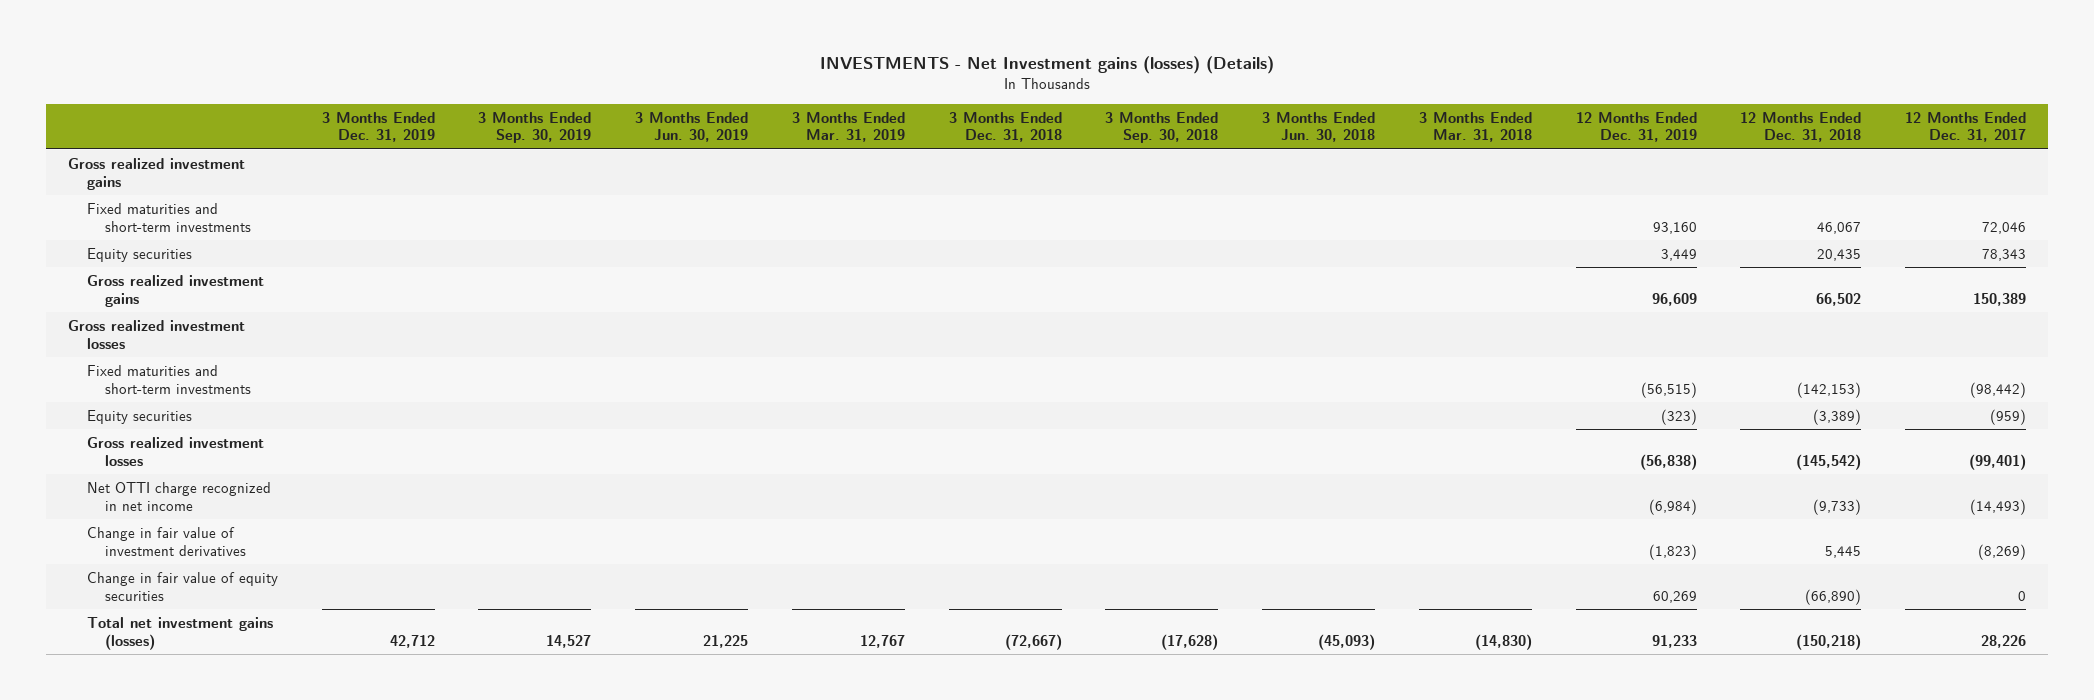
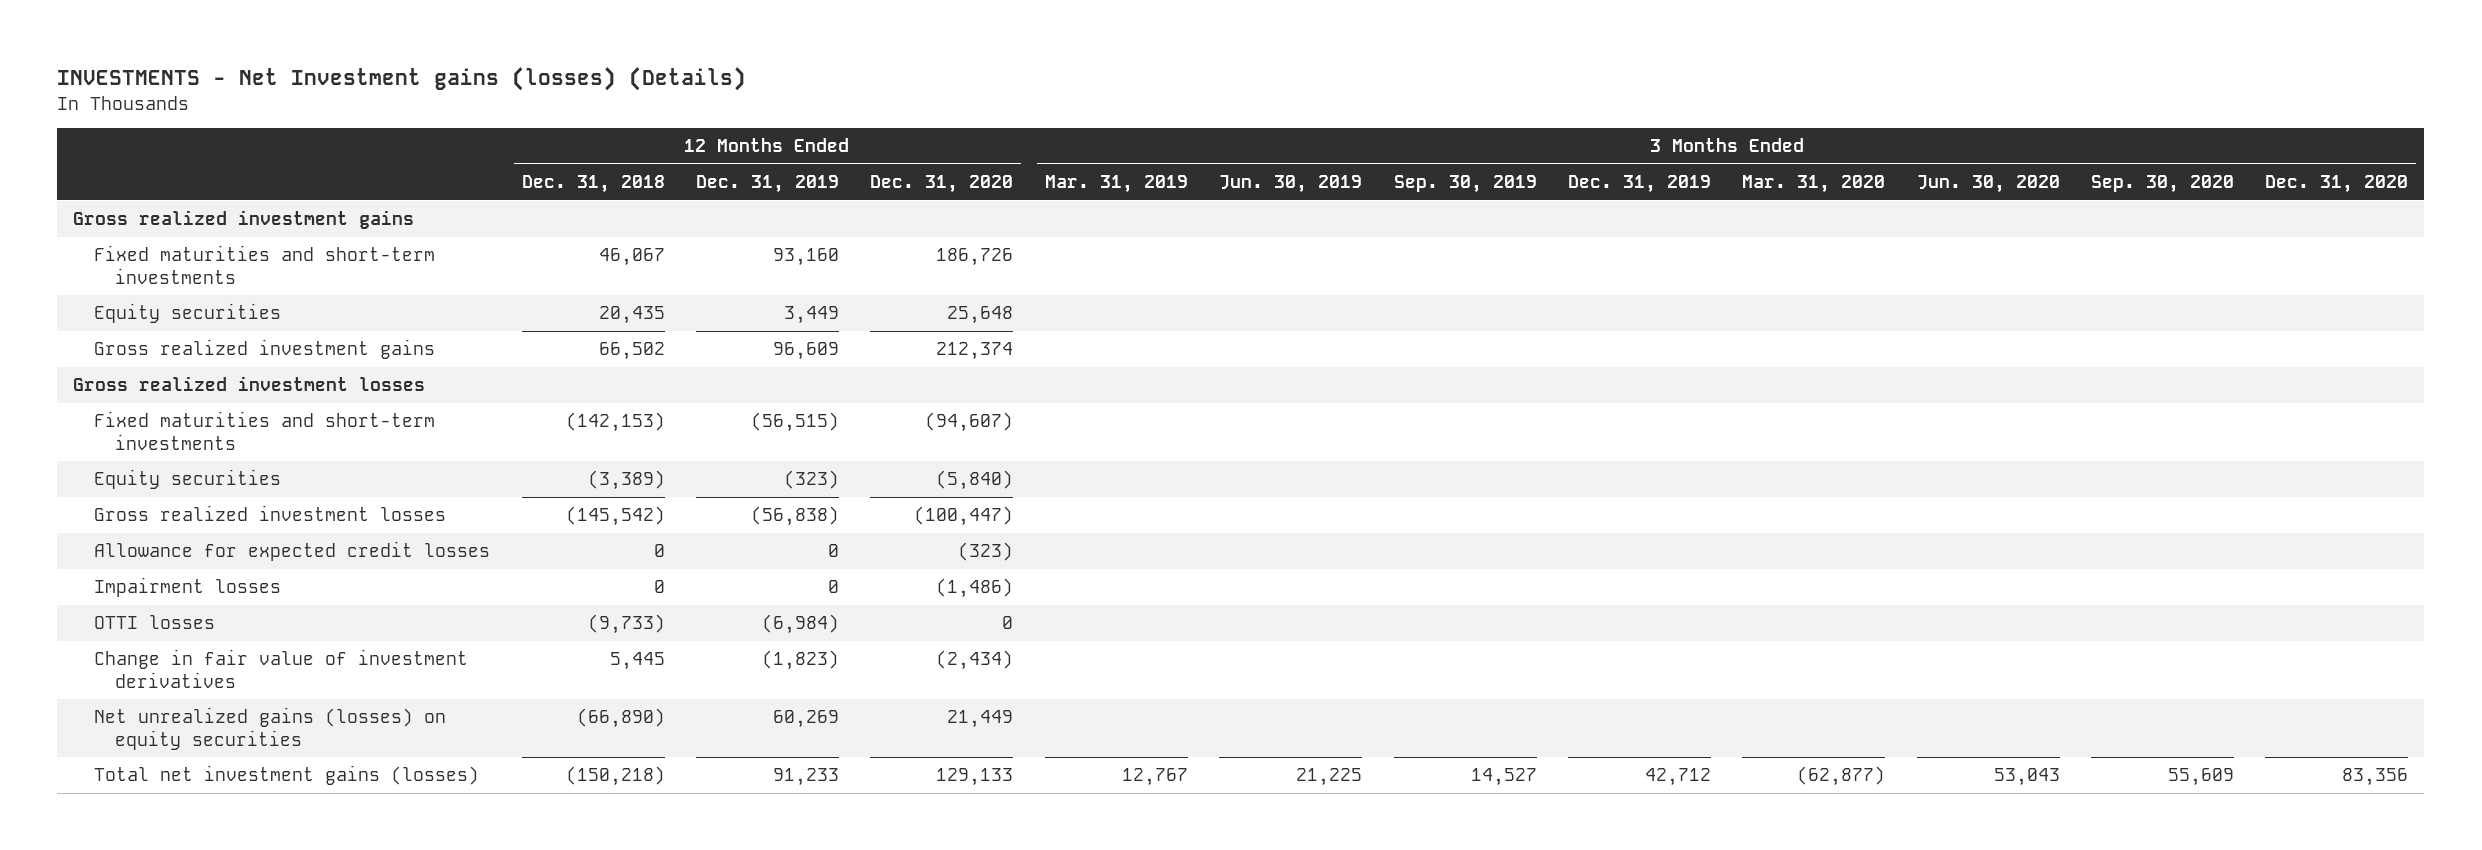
- | 3 Months Ended Dec. 31, 2019 | 3 Months Ended Sep. 30, 2019 | 3 Months Ended Jun. 30, 2019 | 3 Months Ended Mar. 31, 2019 | 3 Months Ended Dec. 31, 2018 | 3 Months Ended Sep. 30, 2018 | 3 Months Ended Jun. 30, 2018 | 3 Months Ended Mar. 31, 2018 | 12 Months Ended Dec. 31, 2019 | 12 Months Ended Dec. 31, 2018 | 12 Months Ended Dec. 31, 2017
+ | 12 Months Ended Dec. 31, 2018 | 12 Months Ended Dec. 31, 2019 | 12 Months Ended Dec. 31, 2020 | 3 Months Ended Mar. 31, 2019 | 3 Months Ended Jun. 30, 2019 | 3 Months Ended Sep. 30, 2019 | 3 Months Ended Dec. 31, 2019 | 3 Months Ended Mar. 31, 2020 | 3 Months Ended Jun. 30, 2020 | 3 Months Ended Sep. 30, 2020 | 3 Months Ended Dec. 31, 2020
- Net OTTI charge recognized in net income | | | | | | | | | (6,984) | (9,733) | (14,493)
+ Allowance for expected credit losses | 0 | 0 | (323) | | | | | | | |
+ Impairment losses | 0 | 0 | (1,486) | | | | | | | |
+ OTTI losses | (9,733) | (6,984) | 0 | | | | | | | |
- Change in fair value of equity securities | | | | | | | | | 60,269 | (66,890) | 0
+ Net unrealized gains (losses) on equity securities | (66,890) | 60,269 | 21,449 | | | | | | | |

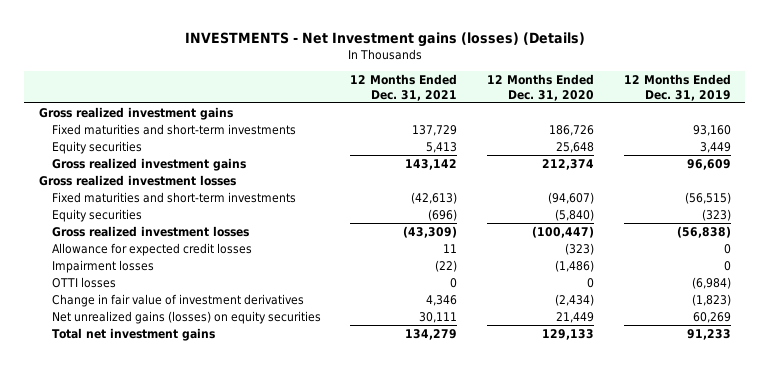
- | 12 Months Ended Dec. 31, 2018 | 12 Months Ended Dec. 31, 2019 | 12 Months Ended Dec. 31, 2020 | 3 Months Ended Mar. 31, 2019 | 3 Months Ended Jun. 30, 2019 | 3 Months Ended Sep. 30, 2019 | 3 Months Ended Dec. 31, 2019 | 3 Months Ended Mar. 31, 2020 | 3 Months Ended Jun. 30, 2020 | 3 Months Ended Sep. 30, 2020 | 3 Months Ended Dec. 31, 2020
+ | 12 Months Ended Dec. 31, 2021 | 12 Months Ended Dec. 31, 2020 | 12 Months Ended Dec. 31, 2019
- Total net investment gains (losses) | (150,218) | 91,233 | 129,133 | 12,767 | 21,225 | 14,527 | 42,712 | (62,877) | 53,043 | 55,609 | 83,356
+ Total net investment gains | 134,279 | 129,133 | 91,233

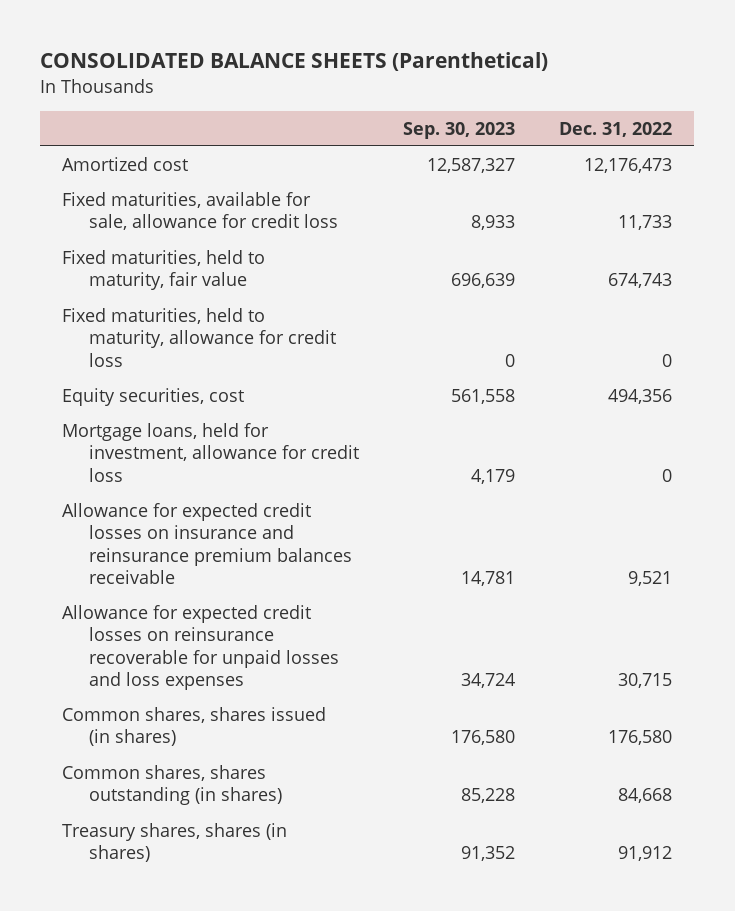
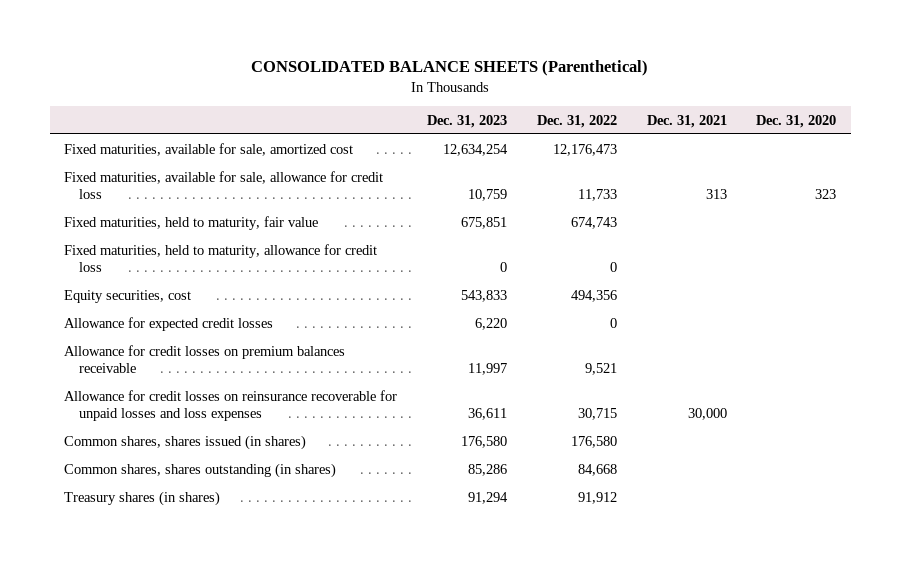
- | Sep. 30, 2023 | Dec. 31, 2022
+ | Dec. 31, 2023 | Dec. 31, 2022 | Dec. 31, 2021 | Dec. 31, 2020
- Amortized cost | 12,587,327 | 12,176,473
+ Fixed maturities, available for sale, amortized cost | 12,634,254 | 12,176,473 | |
- Mortgage loans, held for investment, allowance for credit loss | 4,179 | 0
- Allowance for expected credit losses on insurance and reinsurance premium balances receivable | 14,781 | 9,521
- Allowance for expected credit losses on reinsurance recoverable for unpaid losses and loss expenses | 34,724 | 30,715
+ Allowance for expected credit losses | 6,220 | 0 | |
+ Allowance for credit losses on premium balances receivable | 11,997 | 9,521 | |
+ Allowance for credit losses on reinsurance recoverable for unpaid losses and loss expenses | 36,611 | 30,715 | 30,000 |
- Treasury shares, shares (in shares) | 91,352 | 91,912
+ Treasury shares (in shares) | 91,294 | 91,912 | |

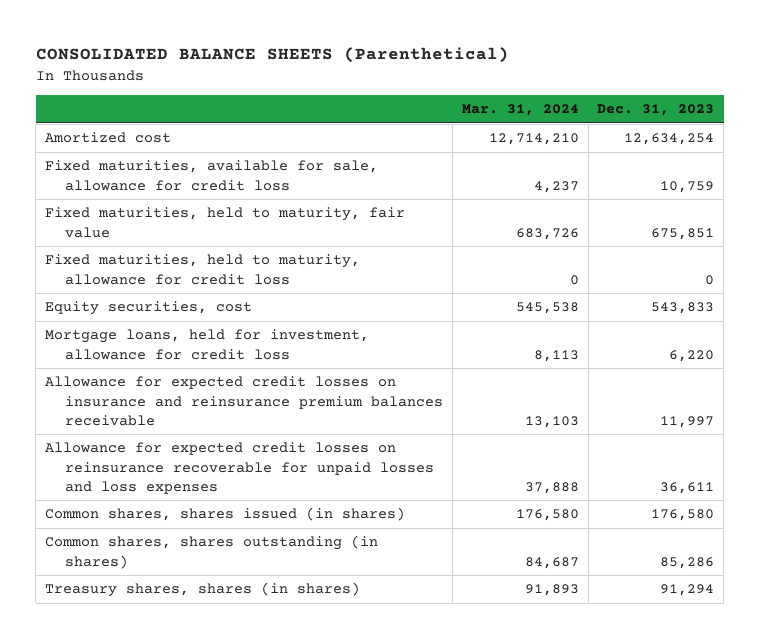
- | Dec. 31, 2023 | Dec. 31, 2022 | Dec. 31, 2021 | Dec. 31, 2020
+ | Mar. 31, 2024 | Dec. 31, 2023
- Fixed maturities, available for sale, amortized cost | 12,634,254 | 12,176,473 | |
+ Amortized cost | 12,714,210 | 12,634,254
- Allowance for expected credit losses | 6,220 | 0 | |
- Allowance for credit losses on premium balances receivable | 11,997 | 9,521 | |
- Allowance for credit losses on reinsurance recoverable for unpaid losses and loss expenses | 36,611 | 30,715 | 30,000 |
+ Mortgage loans, held for investment, allowance for credit loss | 8,113 | 6,220
+ Allowance for expected credit losses on insurance and reinsurance premium balances receivable | 13,103 | 11,997
+ Allowance for expected credit losses on reinsurance recoverable for unpaid losses and loss expenses | 37,888 | 36,611
- Treasury shares (in shares) | 91,294 | 91,912 | |
+ Treasury shares, shares (in shares) | 91,893 | 91,294

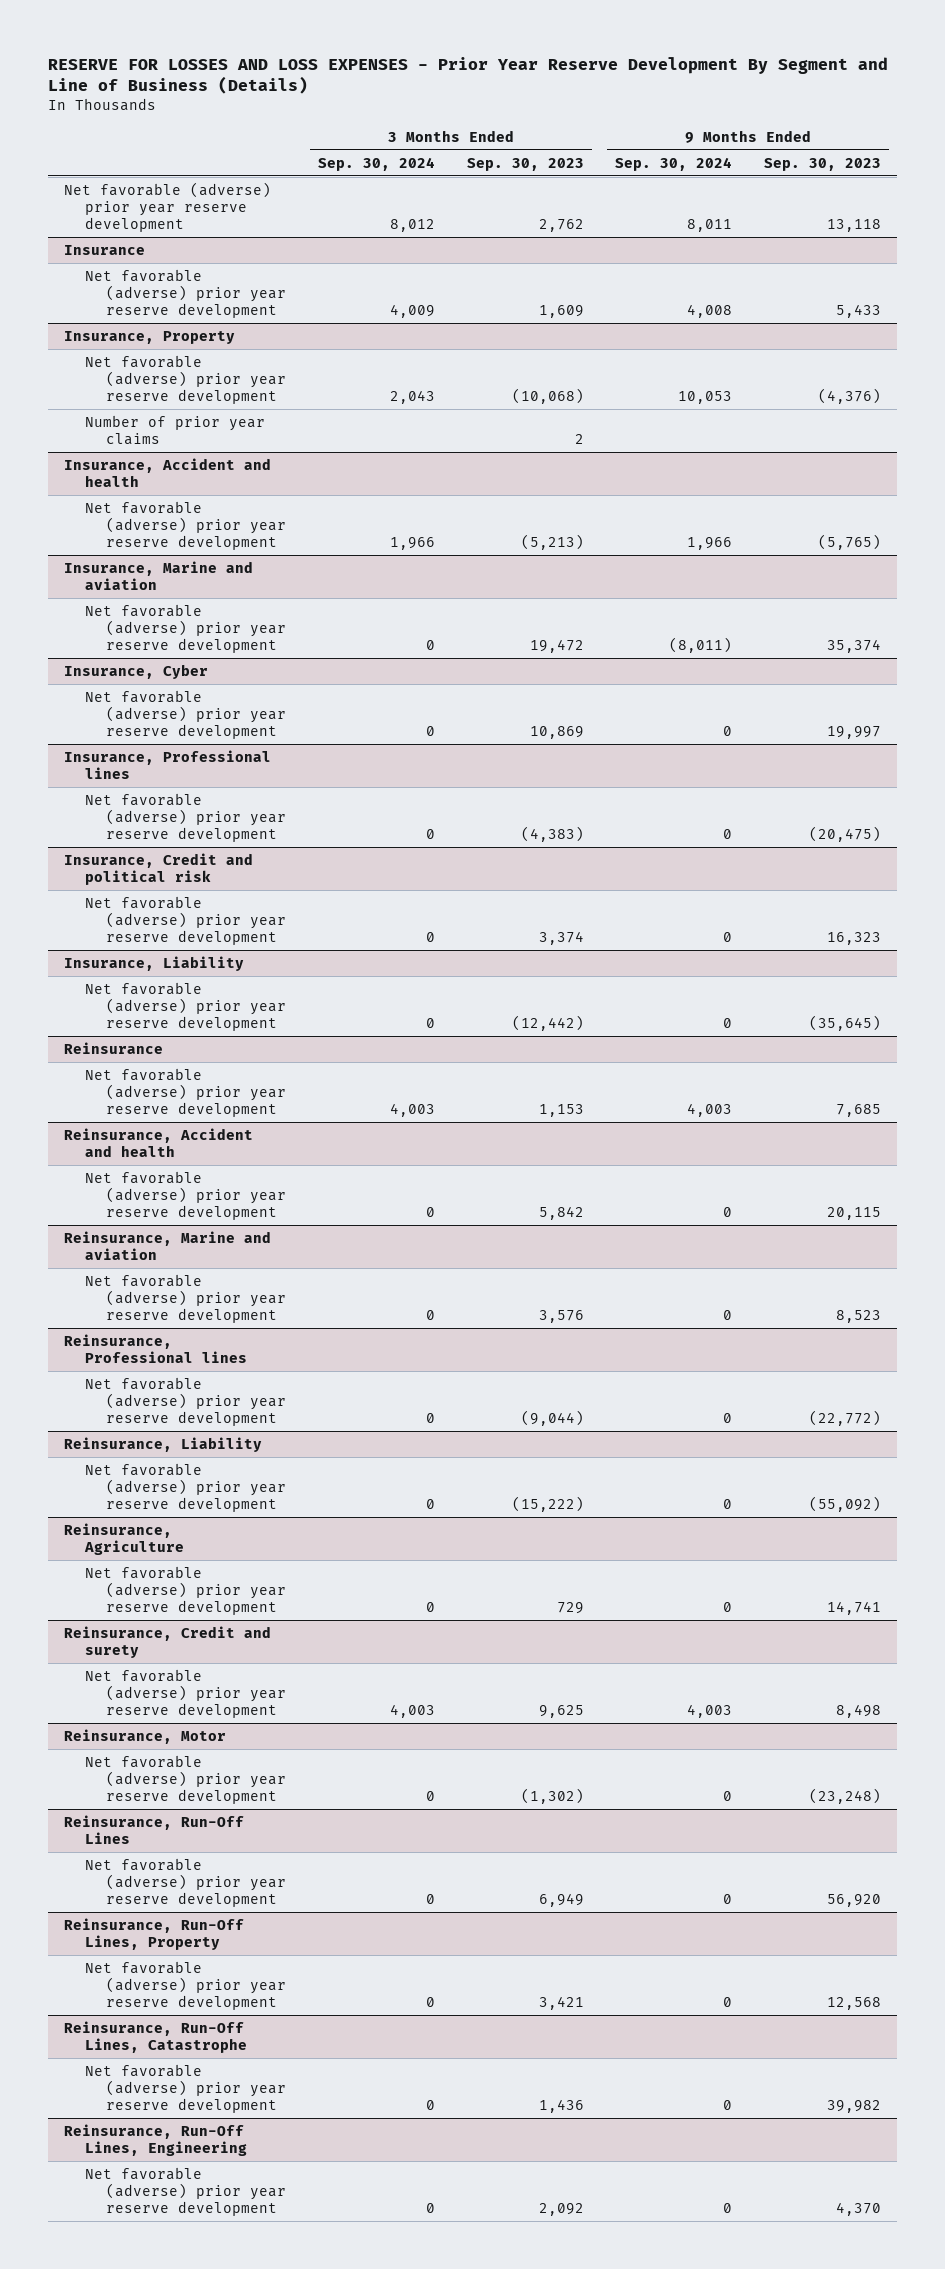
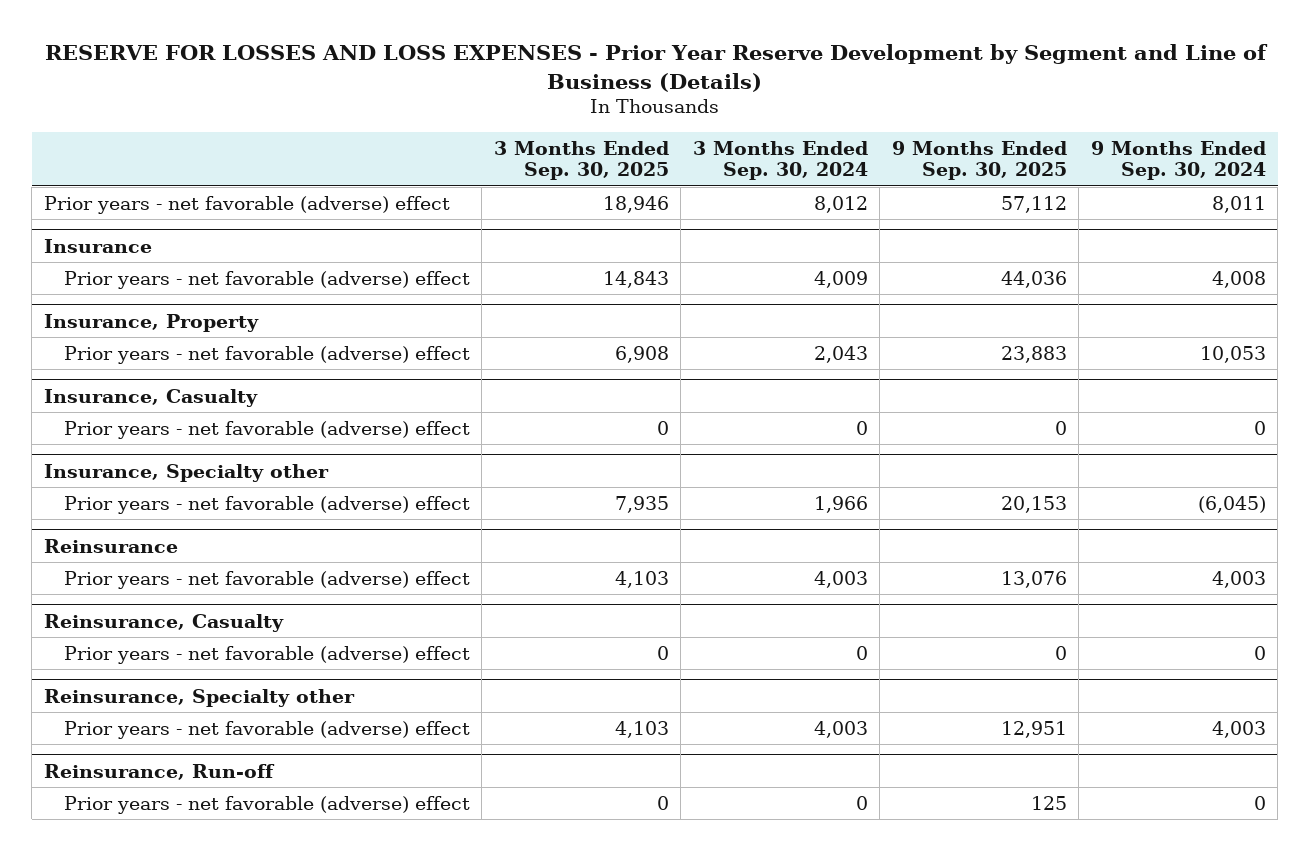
- RESERVE FOR LOSSES AND LOSS EXPENSES - Prior Year Reserve Development By Segment and Line of Business (Details)
+ RESERVE FOR LOSSES AND LOSS EXPENSES - Prior Year Reserve Development by Segment and Line of Business (Details)
- | 3 Months Ended Sep. 30, 2024 | 3 Months Ended Sep. 30, 2023 | 9 Months Ended Sep. 30, 2024 | 9 Months Ended Sep. 30, 2023
+ | 3 Months Ended Sep. 30, 2025 | 3 Months Ended Sep. 30, 2024 | 9 Months Ended Sep. 30, 2025 | 9 Months Ended Sep. 30, 2024
- Net favorable (adverse) prior year reserve development | 8,012 | 2,762 | 8,011 | 13,118
+ Prior years - net favorable (adverse) effect | 18,946 | 8,012 | 57,112 | 8,011
@ Insurance
- Net favorable (adverse) prior year reserve development | 4,009 | 1,609 | 4,008 | 5,433
+ Prior years - net favorable (adverse) effect | 14,843 | 4,009 | 44,036 | 4,008
@ Insurance, Property
- Net favorable (adverse) prior year reserve development | 2,043 | (10,068) | 10,053 | (4,376)
- Number of prior year claims | | 2 | |
- Insurance, Accident and health
- Net favorable (adverse) prior year reserve development | 1,966 | (5,213) | 1,966 | (5,765)
- Insurance, Marine and aviation
- Net favorable (adverse) prior year reserve development | 0 | 19,472 | (8,011) | 35,374
- Insurance, Cyber
- Net favorable (adverse) prior year reserve development | 0 | 10,869 | 0 | 19,997
- Insurance, Professional lines
- Net favorable (adverse) prior year reserve development | 0 | (4,383) | 0 | (20,475)
- Insurance, Credit and political risk
- Net favorable (adverse) prior year reserve development | 0 | 3,374 | 0 | 16,323
- Insurance, Liability
- Net favorable (adverse) prior year reserve development | 0 | (12,442) | 0 | (35,645)
@ Insurance, Property
+ Prior years - net favorable (adverse) effect | 6,908 | 2,043 | 23,883 | 10,053
+ Insurance, Casualty
+ Prior years - net favorable (adverse) effect | 0 | 0 | 0 | 0
+ Insurance, Specialty other
+ Prior years - net favorable (adverse) effect | 7,935 | 1,966 | 20,153 | (6,045)
@ Reinsurance
- Net favorable (adverse) prior year reserve development | 4,003 | 1,153 | 4,003 | 7,685
- Reinsurance, Accident and health
- Net favorable (adverse) prior year reserve development | 0 | 5,842 | 0 | 20,115
- Reinsurance, Marine and aviation
- Net favorable (adverse) prior year reserve development | 0 | 3,576 | 0 | 8,523
- Reinsurance, Professional lines
- Net favorable (adverse) prior year reserve development | 0 | (9,044) | 0 | (22,772)
- Reinsurance, Liability
- Net favorable (adverse) prior year reserve development | 0 | (15,222) | 0 | (55,092)
- Reinsurance, Agriculture
- Net favorable (adverse) prior year reserve development | 0 | 729 | 0 | 14,741
- Reinsurance, Credit and surety
- Net favorable (adverse) prior year reserve development | 4,003 | 9,625 | 4,003 | 8,498
- Reinsurance, Motor
- Net favorable (adverse) prior year reserve development | 0 | (1,302) | 0 | (23,248)
- Reinsurance, Run-Off Lines
- Net favorable (adverse) prior year reserve development | 0 | 6,949 | 0 | 56,920
- Reinsurance, Run-Off Lines, Property
- Net favorable (adverse) prior year reserve development | 0 | 3,421 | 0 | 12,568
- Reinsurance, Run-Off Lines, Catastrophe
- Net favorable (adverse) prior year reserve development | 0 | 1,436 | 0 | 39,982
- Reinsurance, Run-Off Lines, Engineering
- Net favorable (adverse) prior year reserve development | 0 | 2,092 | 0 | 4,370
@ Reinsurance
+ Prior years - net favorable (adverse) effect | 4,103 | 4,003 | 13,076 | 4,003
+ Reinsurance, Casualty
+ Prior years - net favorable (adverse) effect | 0 | 0 | 0 | 0
+ Reinsurance, Specialty other
+ Prior years - net favorable (adverse) effect | 4,103 | 4,003 | 12,951 | 4,003
+ Reinsurance, Run-off
+ Prior years - net favorable (adverse) effect | 0 | 0 | 125 | 0

